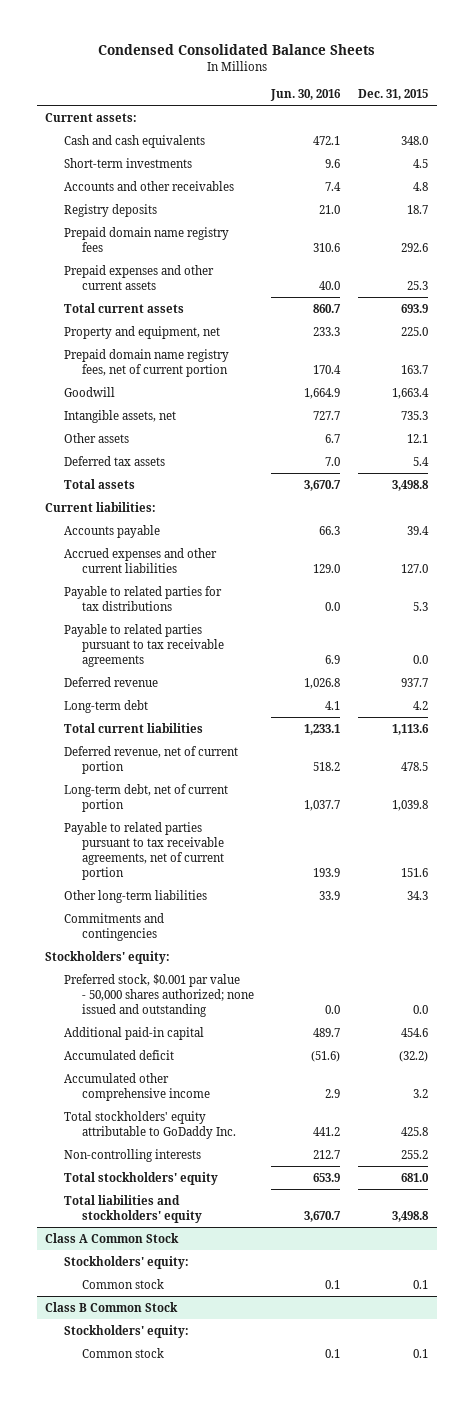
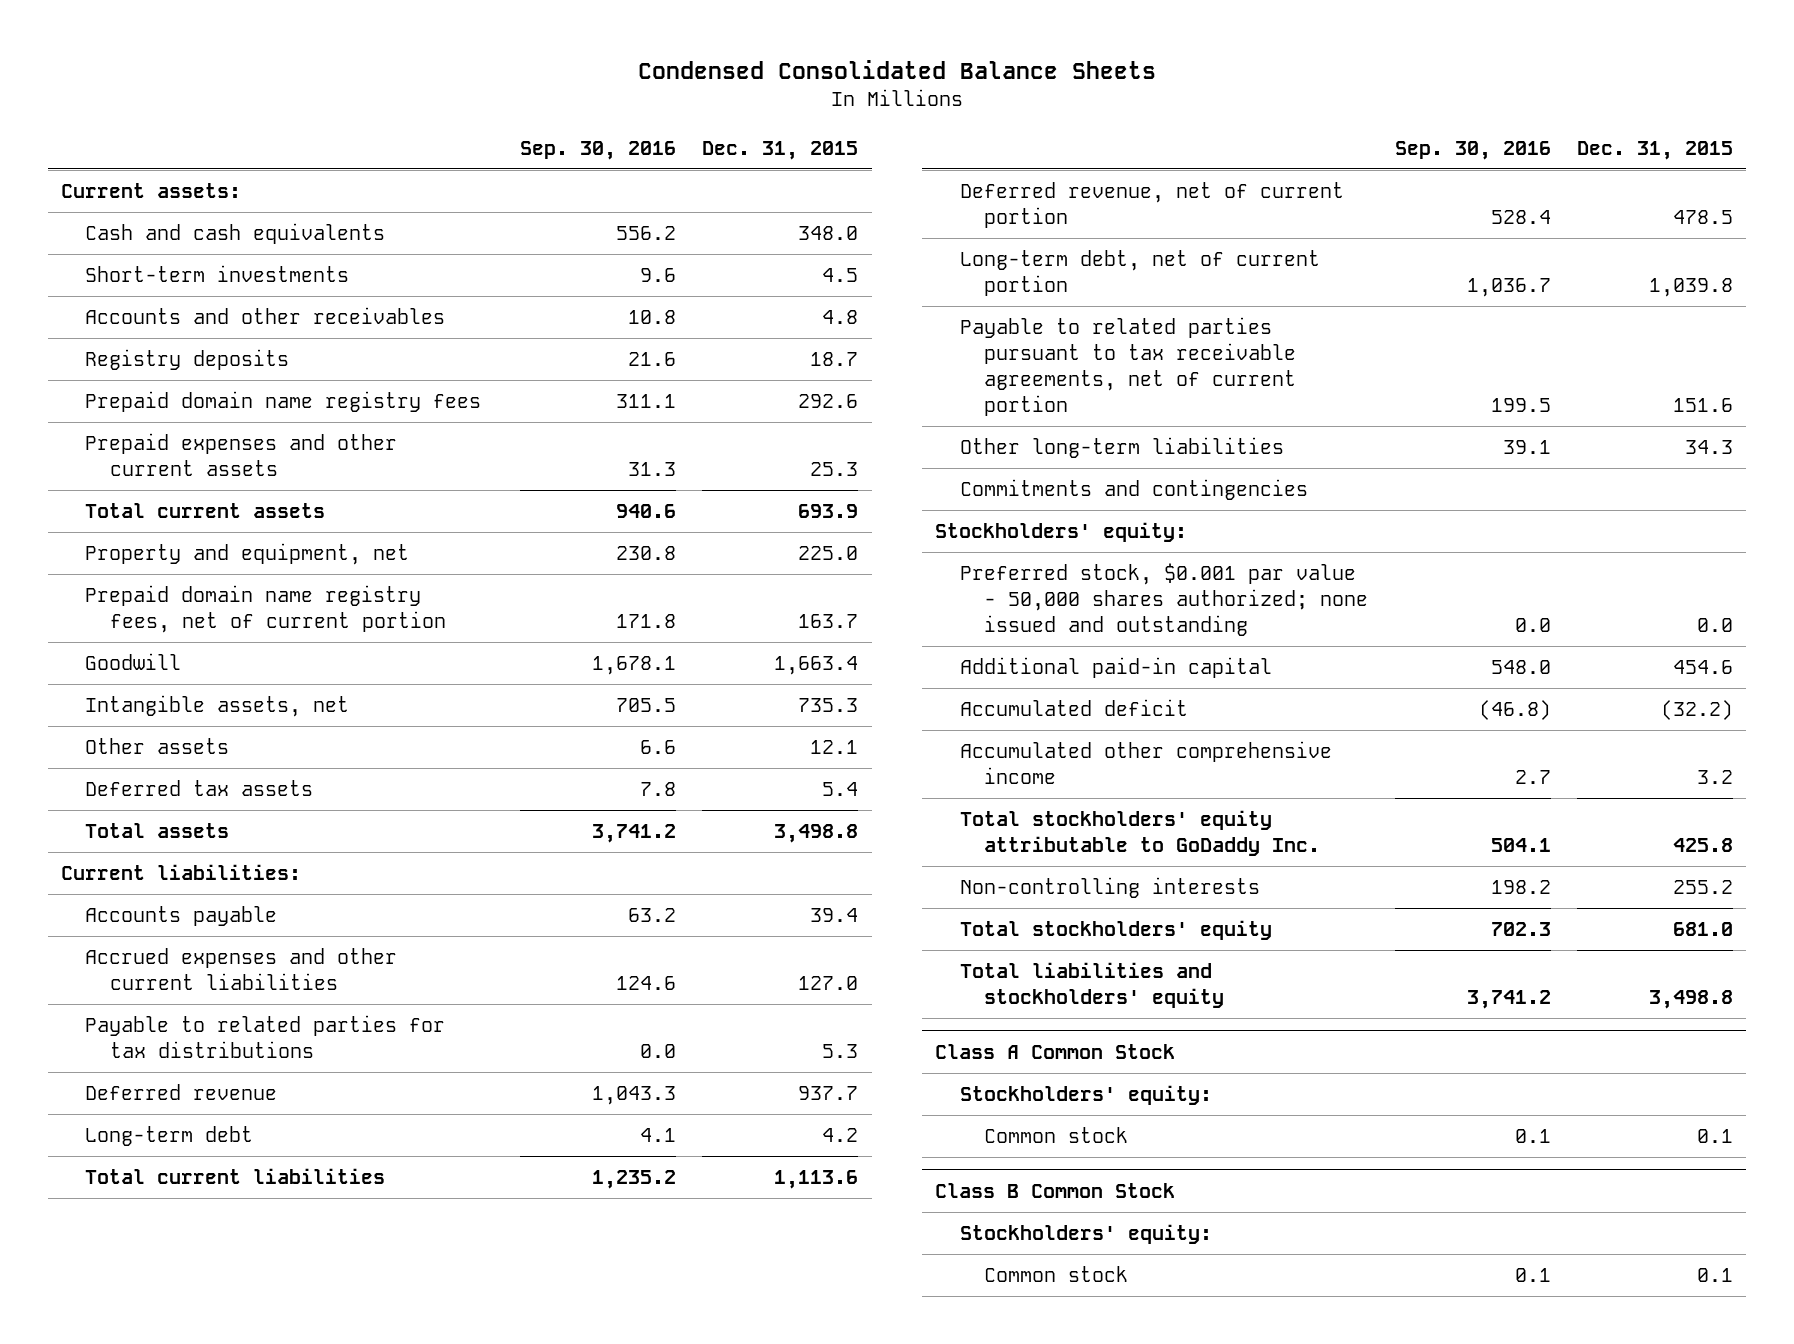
- | Jun. 30, 2016 | Dec. 31, 2015
+ | Sep. 30, 2016 | Dec. 31, 2015
- Payable to related parties pursuant to tax receivable agreements | 6.9 | 0.0

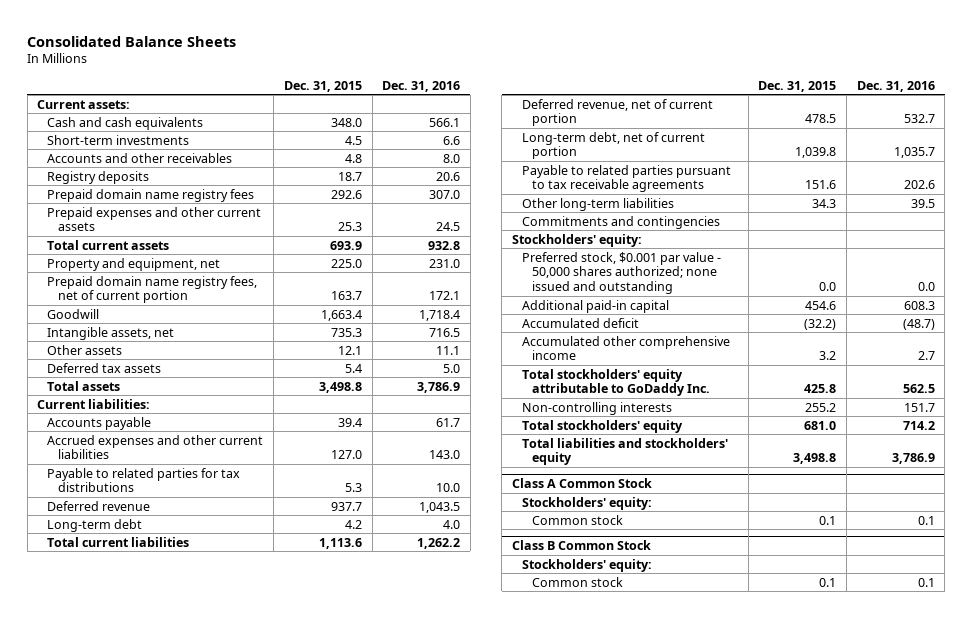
- Condensed Consolidated Balance Sheets
+ Consolidated Balance Sheets
- | Sep. 30, 2016 | Dec. 31, 2015
+ | Dec. 31, 2015 | Dec. 31, 2016
- Payable to related parties pursuant to tax receivable agreements, net of current portion | 199.5 | 151.6
+ Payable to related parties pursuant to tax receivable agreements | 151.6 | 202.6

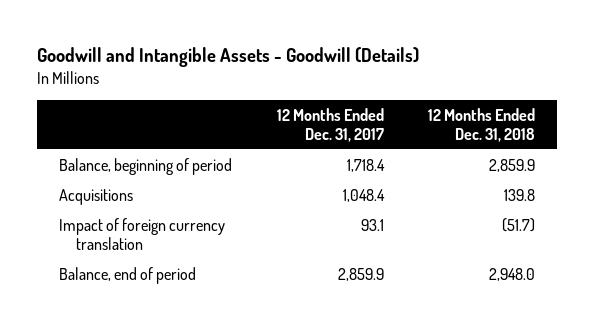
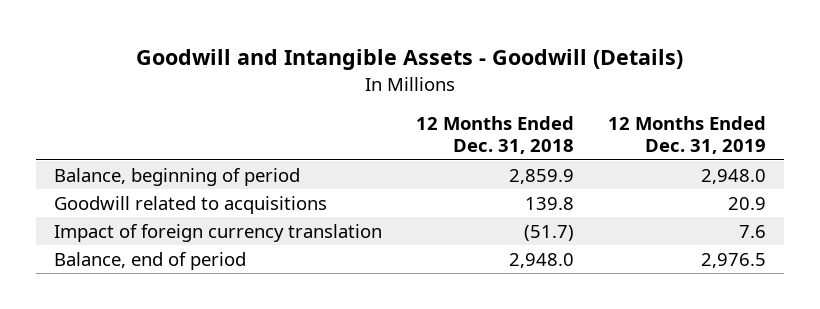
- | 12 Months Ended Dec. 31, 2017 | 12 Months Ended Dec. 31, 2018
+ | 12 Months Ended Dec. 31, 2018 | 12 Months Ended Dec. 31, 2019
- Acquisitions | 1,048.4 | 139.8
+ Goodwill related to acquisitions | 139.8 | 20.9

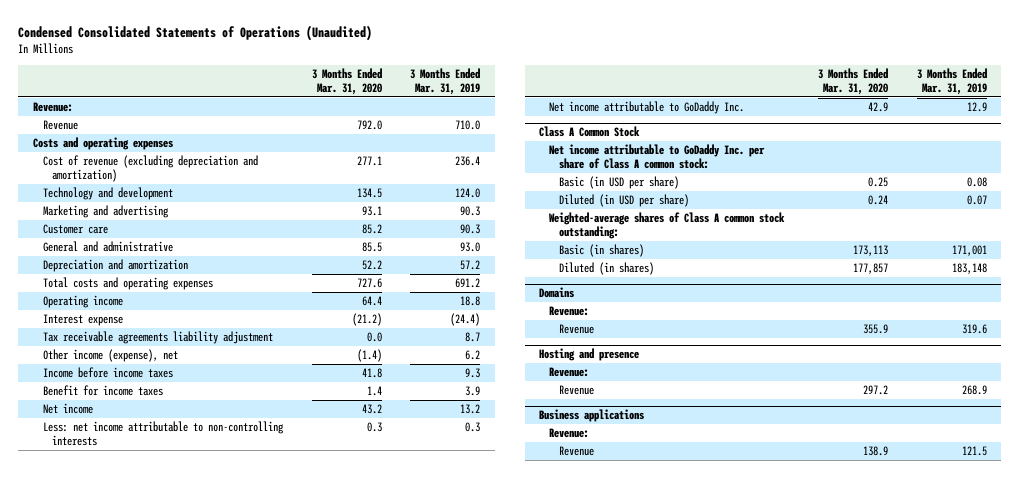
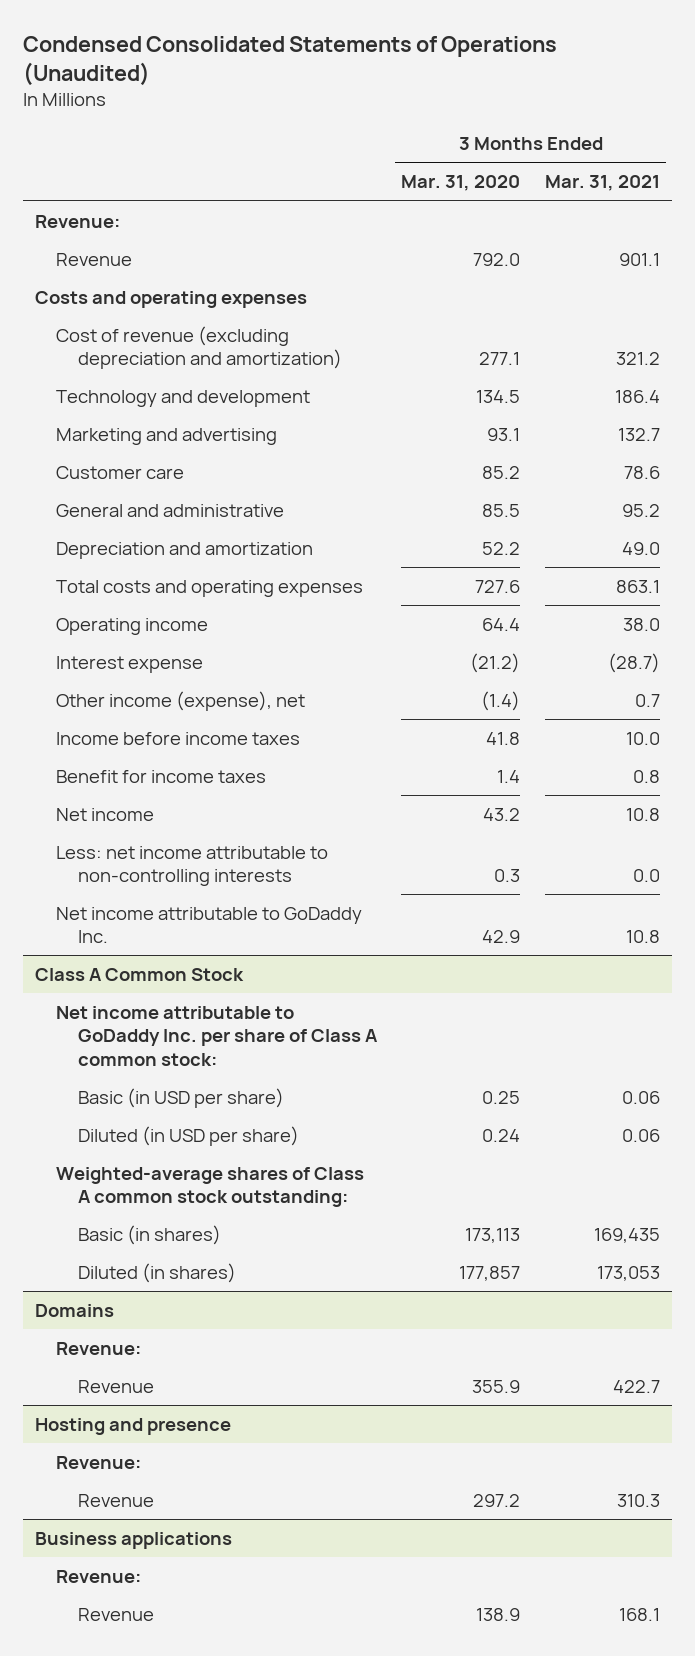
- | 3 Months Ended Mar. 31, 2020 | 3 Months Ended Mar. 31, 2019
+ | 3 Months Ended Mar. 31, 2020 | 3 Months Ended Mar. 31, 2021
- Tax receivable agreements liability adjustment | 0.0 | 8.7

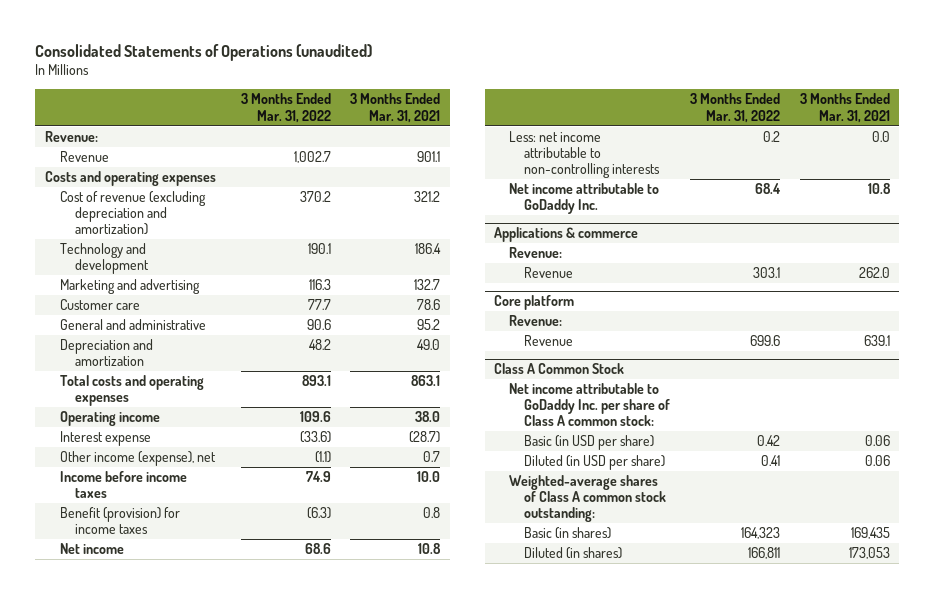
- Condensed Consolidated Statements of Operations (Unaudited)
+ Consolidated Statements of Operations (unaudited)
- | 3 Months Ended Mar. 31, 2020 | 3 Months Ended Mar. 31, 2021
+ | 3 Months Ended Mar. 31, 2022 | 3 Months Ended Mar. 31, 2021
- Benefit for income taxes | 1.4 | 0.8
+ Benefit (provision) for income taxes | (6.3) | 0.8
+ Applications & commerce
+ Revenue:
+ Revenue | 303.1 | 262.0
+ Core platform
+ Revenue:
+ Revenue | 699.6 | 639.1
- Domains
- Revenue:
- Revenue | 355.9 | 422.7
- Hosting and presence
- Revenue:
- Revenue | 297.2 | 310.3
- Business applications
- Revenue:
- Revenue | 138.9 | 168.1

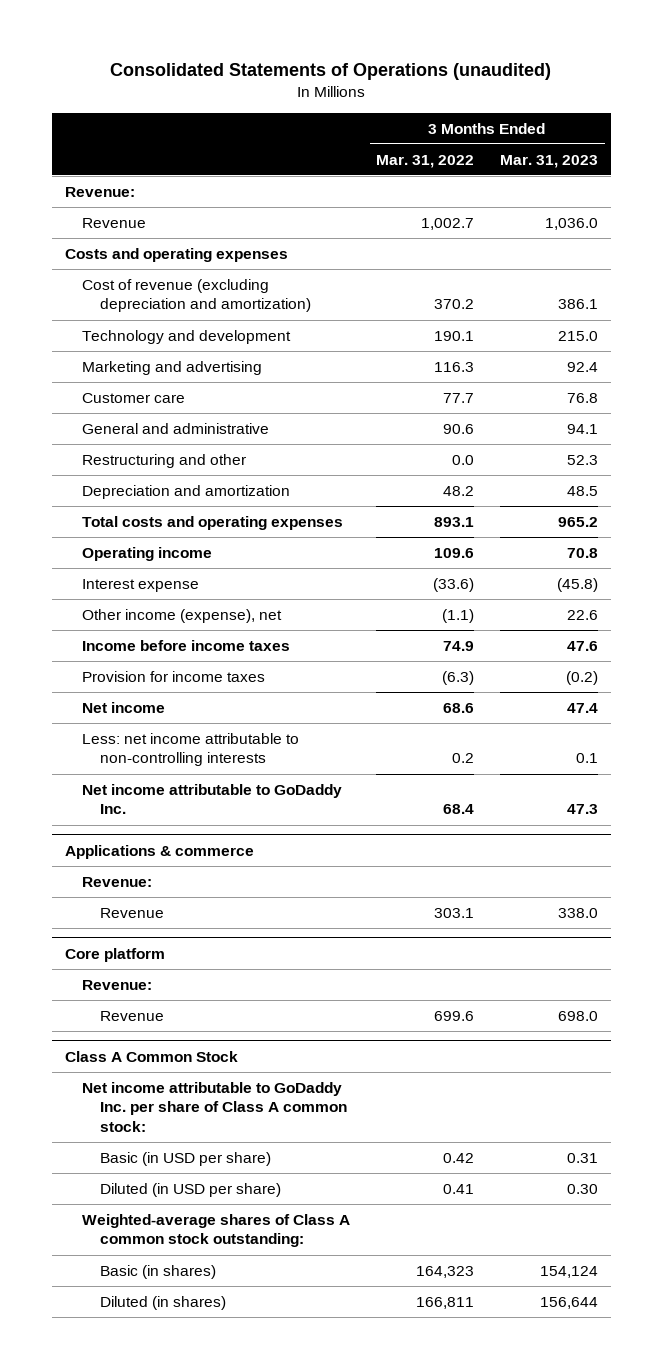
- | 3 Months Ended Mar. 31, 2022 | 3 Months Ended Mar. 31, 2021
+ | 3 Months Ended Mar. 31, 2022 | 3 Months Ended Mar. 31, 2023
+ Restructuring and other | 0.0 | 52.3
- Benefit (provision) for income taxes | (6.3) | 0.8
+ Provision for income taxes | (6.3) | (0.2)

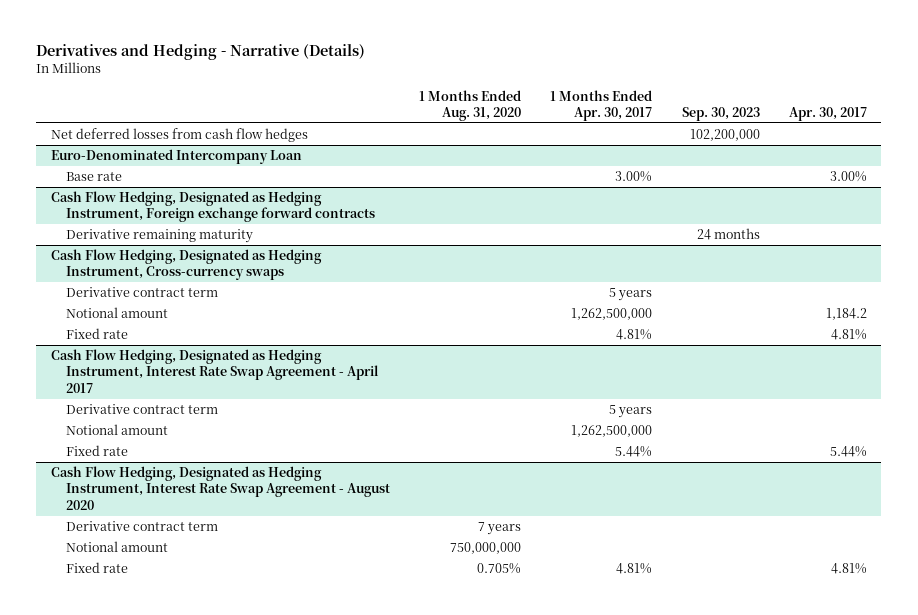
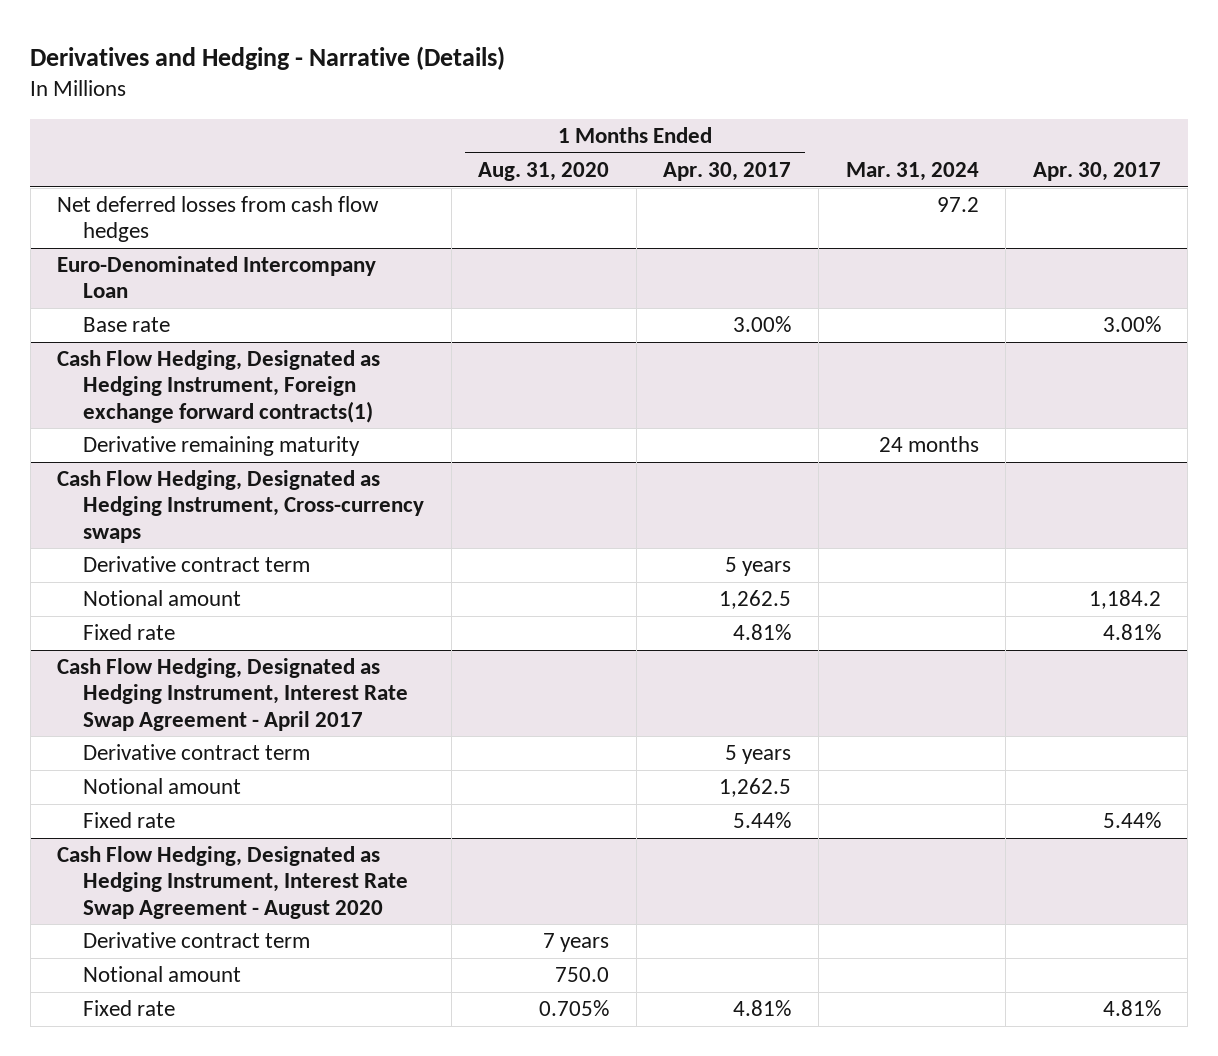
- | 1 Months Ended Aug. 31, 2020 | 1 Months Ended Apr. 30, 2017 | Sep. 30, 2023 | Apr. 30, 2017
+ | 1 Months Ended Aug. 31, 2020 | 1 Months Ended Apr. 30, 2017 | Mar. 31, 2024 | Apr. 30, 2017
- Cash Flow Hedging, Designated as Hedging Instrument, Foreign exchange forward contracts
+ Cash Flow Hedging, Designated as Hedging Instrument, Foreign exchange forward contracts(1)
@ Cash Flow Hedging, Designated as Hedging Instrument, Cross-currency swaps
- Notional amount | | 1,262,500,000 | | 1,184.2
+ Notional amount | | 1,262.5 | | 1,184.2
@ Cash Flow Hedging, Designated as Hedging Instrument, Interest Rate Swap Agreement - April 2017
- Notional amount | | 1,262,500,000 | |
+ Notional amount | | 1,262.5 | |
@ Cash Flow Hedging, Designated as Hedging Instrument, Interest Rate Swap Agreement - August 2020
- Notional amount | 750,000,000 | | |
+ Notional amount | 750.0 | | |

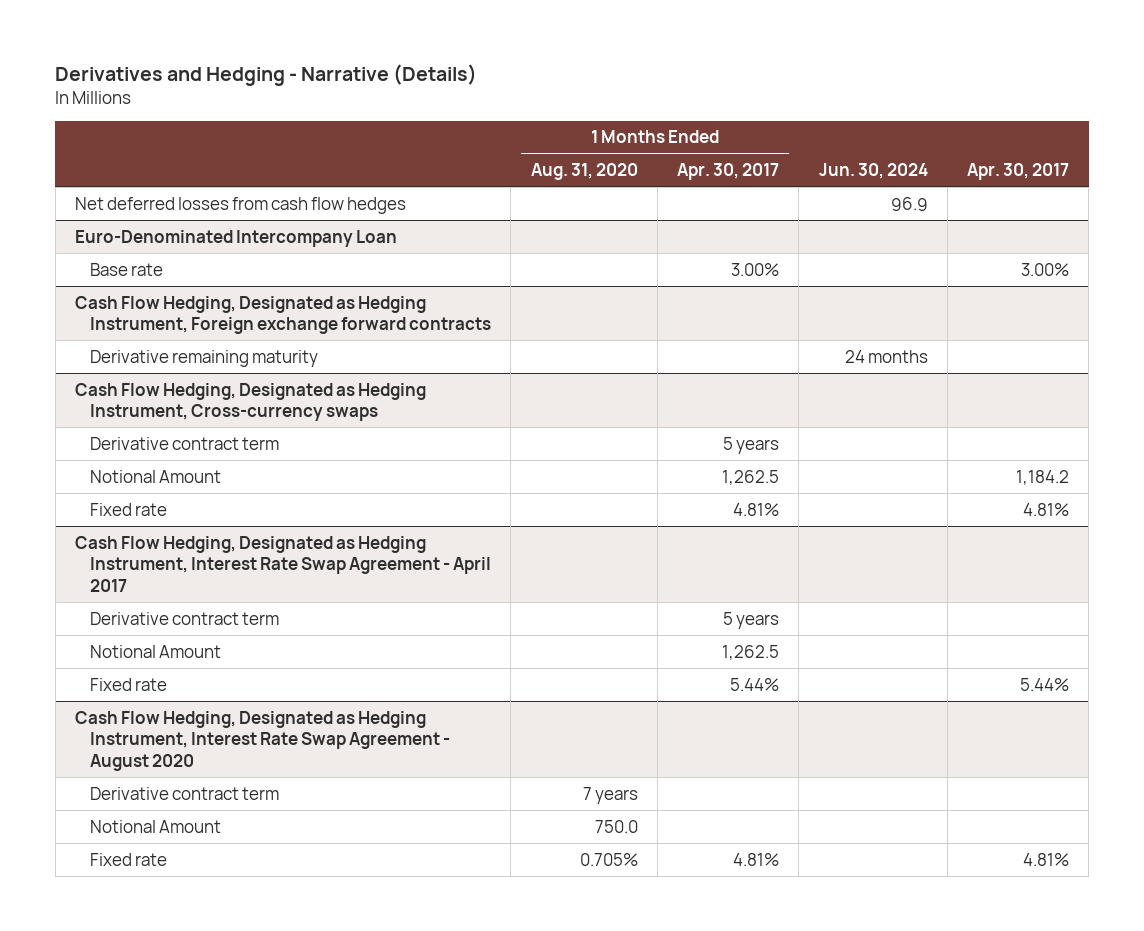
- | 1 Months Ended Aug. 31, 2020 | 1 Months Ended Apr. 30, 2017 | Mar. 31, 2024 | Apr. 30, 2017
+ | 1 Months Ended Aug. 31, 2020 | 1 Months Ended Apr. 30, 2017 | Jun. 30, 2024 | Apr. 30, 2017
- Cash Flow Hedging, Designated as Hedging Instrument, Foreign exchange forward contracts(1)
+ Cash Flow Hedging, Designated as Hedging Instrument, Foreign exchange forward contracts
@ Cash Flow Hedging, Designated as Hedging Instrument, Cross-currency swaps
- Notional amount | | 1,262.5 | | 1,184.2
+ Notional Amount | | 1,262.5 | | 1,184.2
@ Cash Flow Hedging, Designated as Hedging Instrument, Interest Rate Swap Agreement - April 2017
- Notional amount | | 1,262.5 | |
+ Notional Amount | | 1,262.5 | |
@ Cash Flow Hedging, Designated as Hedging Instrument, Interest Rate Swap Agreement - August 2020
- Notional amount | 750.0 | | |
+ Notional Amount | 750.0 | | |

